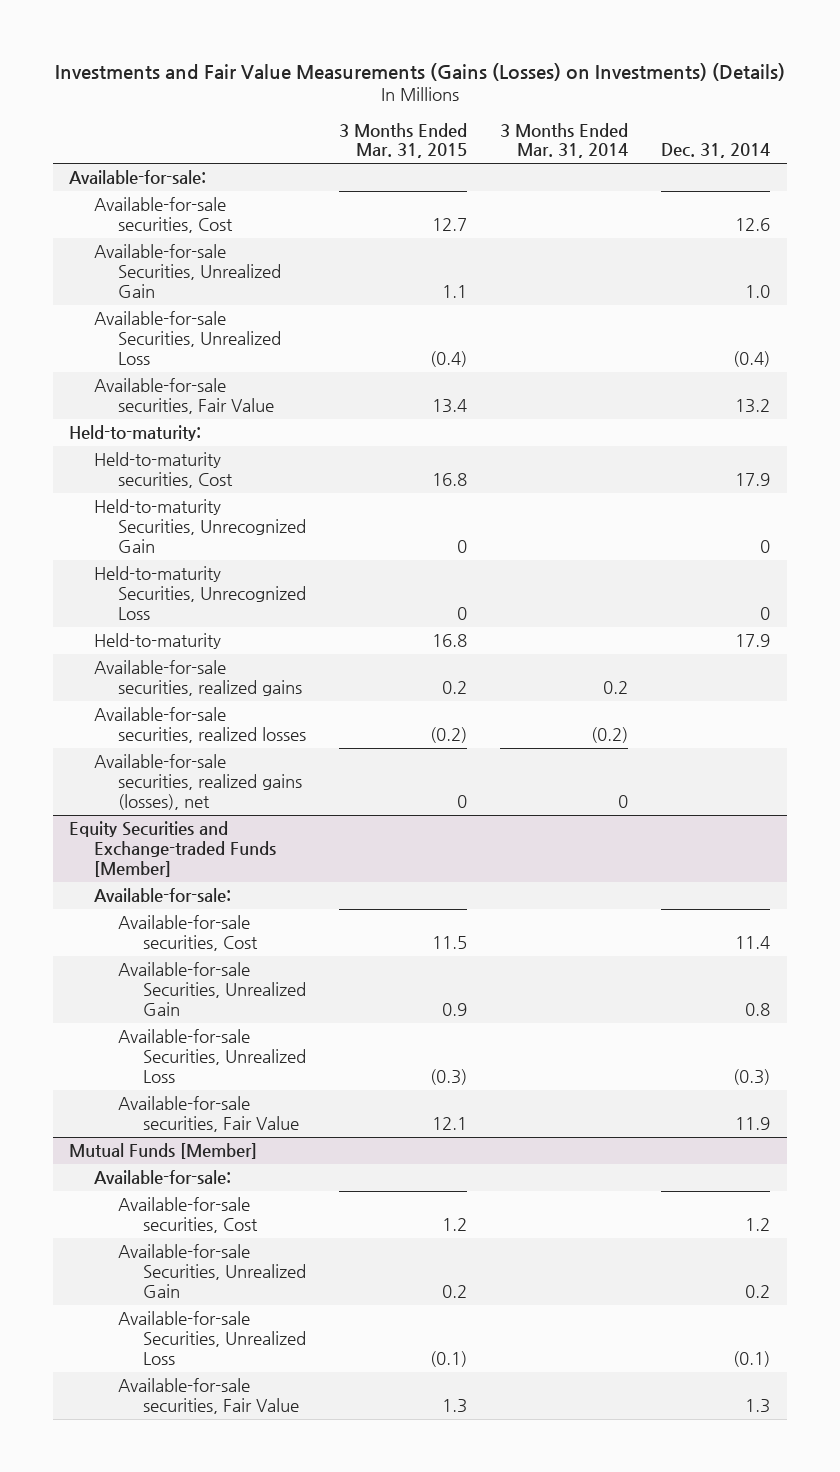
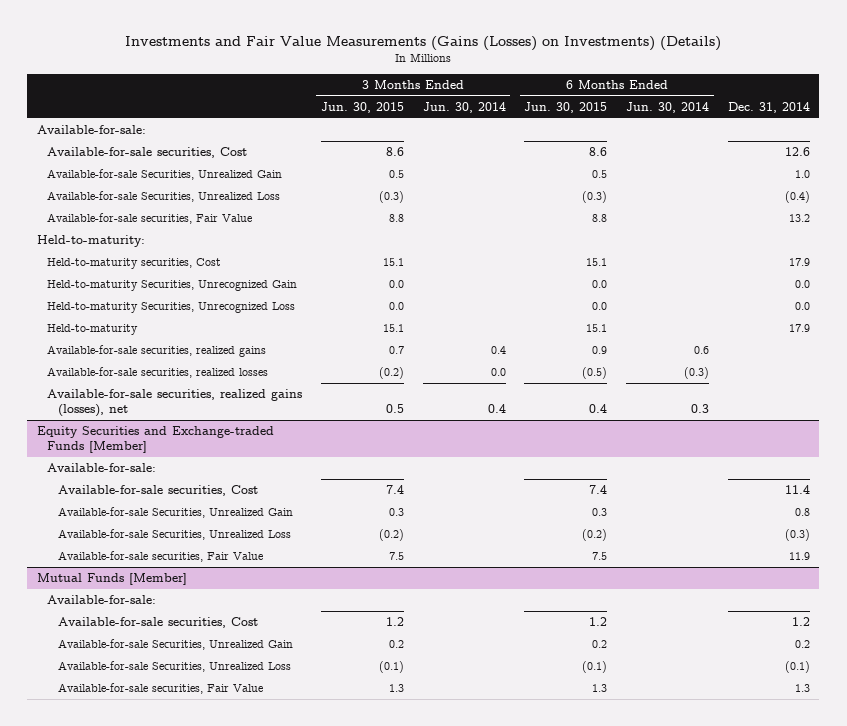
- | 3 Months Ended Mar. 31, 2015 | 3 Months Ended Mar. 31, 2014 | Dec. 31, 2014
+ | 3 Months Ended Jun. 30, 2015 | 3 Months Ended Jun. 30, 2014 | 6 Months Ended Jun. 30, 2015 | 6 Months Ended Jun. 30, 2014 | Dec. 31, 2014
- Held-to-maturity Securities, Unrecognized Gain | 0 | | 0
- Held-to-maturity Securities, Unrecognized Loss | 0 | | 0
+ Held-to-maturity Securities, Unrecognized Gain | 0.0 | | 0.0 | | 0.0
+ Held-to-maturity Securities, Unrecognized Loss | 0.0 | | 0.0 | | 0.0

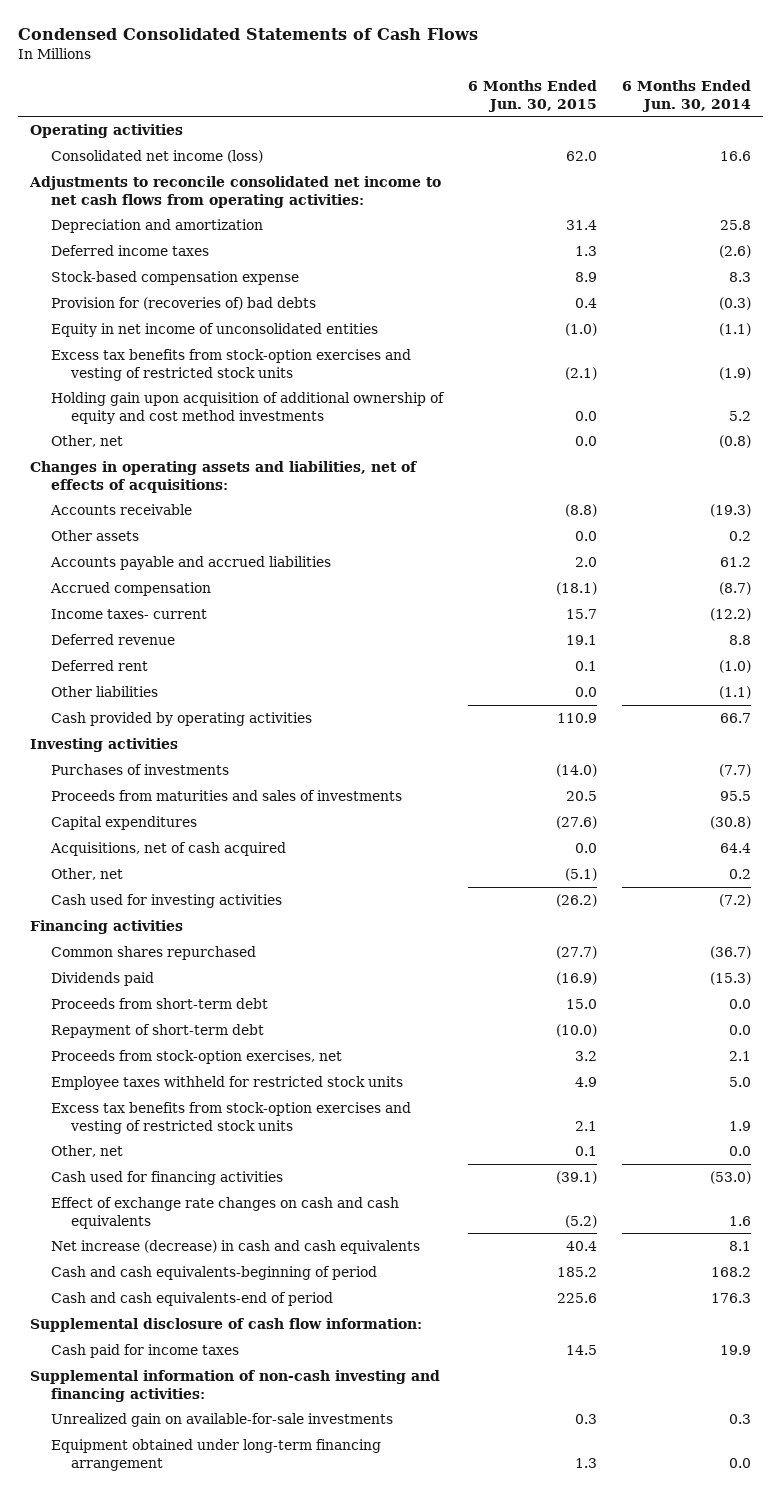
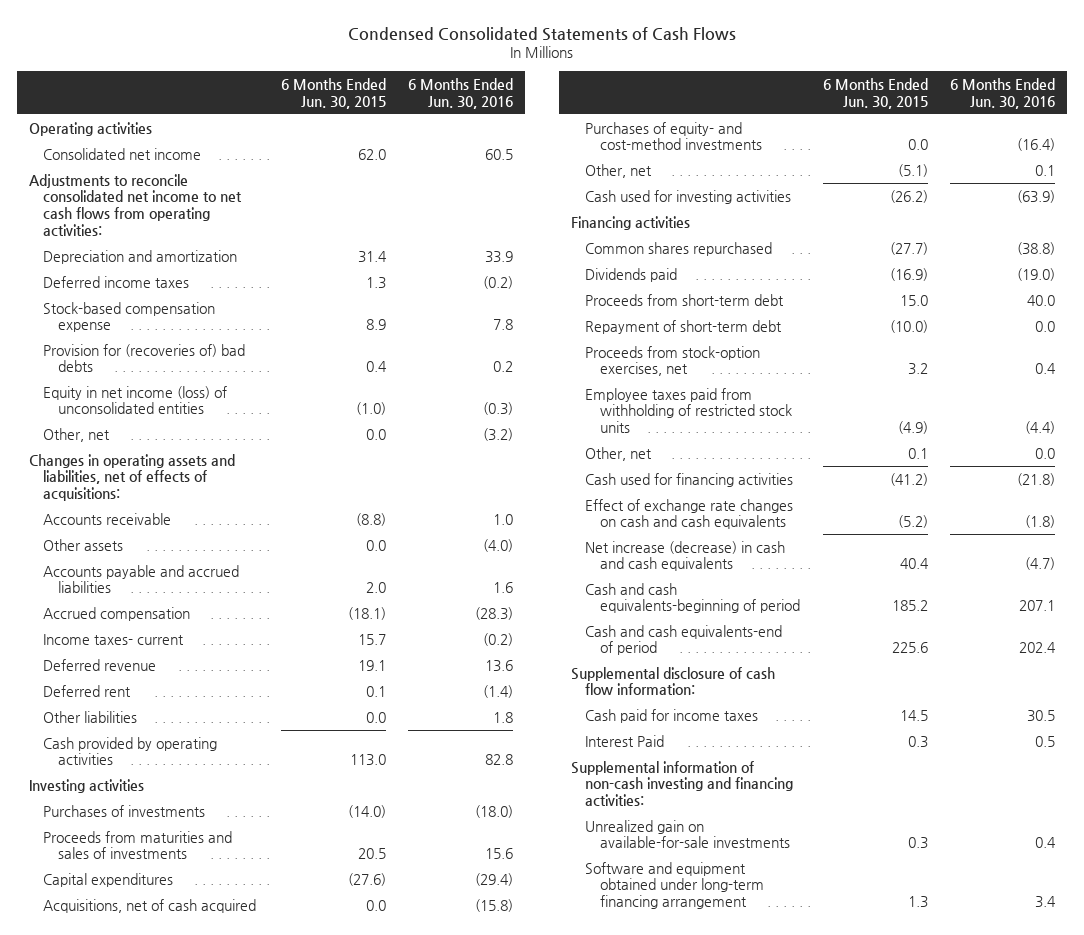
- | 6 Months Ended Jun. 30, 2015 | 6 Months Ended Jun. 30, 2014
+ | 6 Months Ended Jun. 30, 2015 | 6 Months Ended Jun. 30, 2016
- Consolidated net income (loss) | 62.0 | 16.6
+ Consolidated net income | 62.0 | 60.5
- Equity in net income of unconsolidated entities | (1.0) | (1.1)
- Excess tax benefits from stock-option exercises and vesting of restricted stock units | (2.1) | (1.9)
- Holding gain upon acquisition of additional ownership of equity and cost method investments | 0.0 | 5.2
+ Equity in net income (loss) of unconsolidated entities | (1.0) | (0.3)
- Cash provided by operating activities | 110.9 | 66.7
+ Cash provided by operating activities | 113.0 | 82.8
+ Purchases of equity- and cost-method investments | 0.0 | (16.4)
- Employee taxes withheld for restricted stock units | 4.9 | 5.0
- Excess tax benefits from stock-option exercises and vesting of restricted stock units | 2.1 | 1.9
+ Employee taxes paid from withholding of restricted stock units | (4.9) | (4.4)
- Cash used for financing activities | (39.1) | (53.0)
+ Cash used for financing activities | (41.2) | (21.8)
+ Interest Paid | 0.3 | 0.5
- Equipment obtained under long-term financing arrangement | 1.3 | 0.0
+ Software and equipment obtained under long-term financing arrangement | 1.3 | 3.4

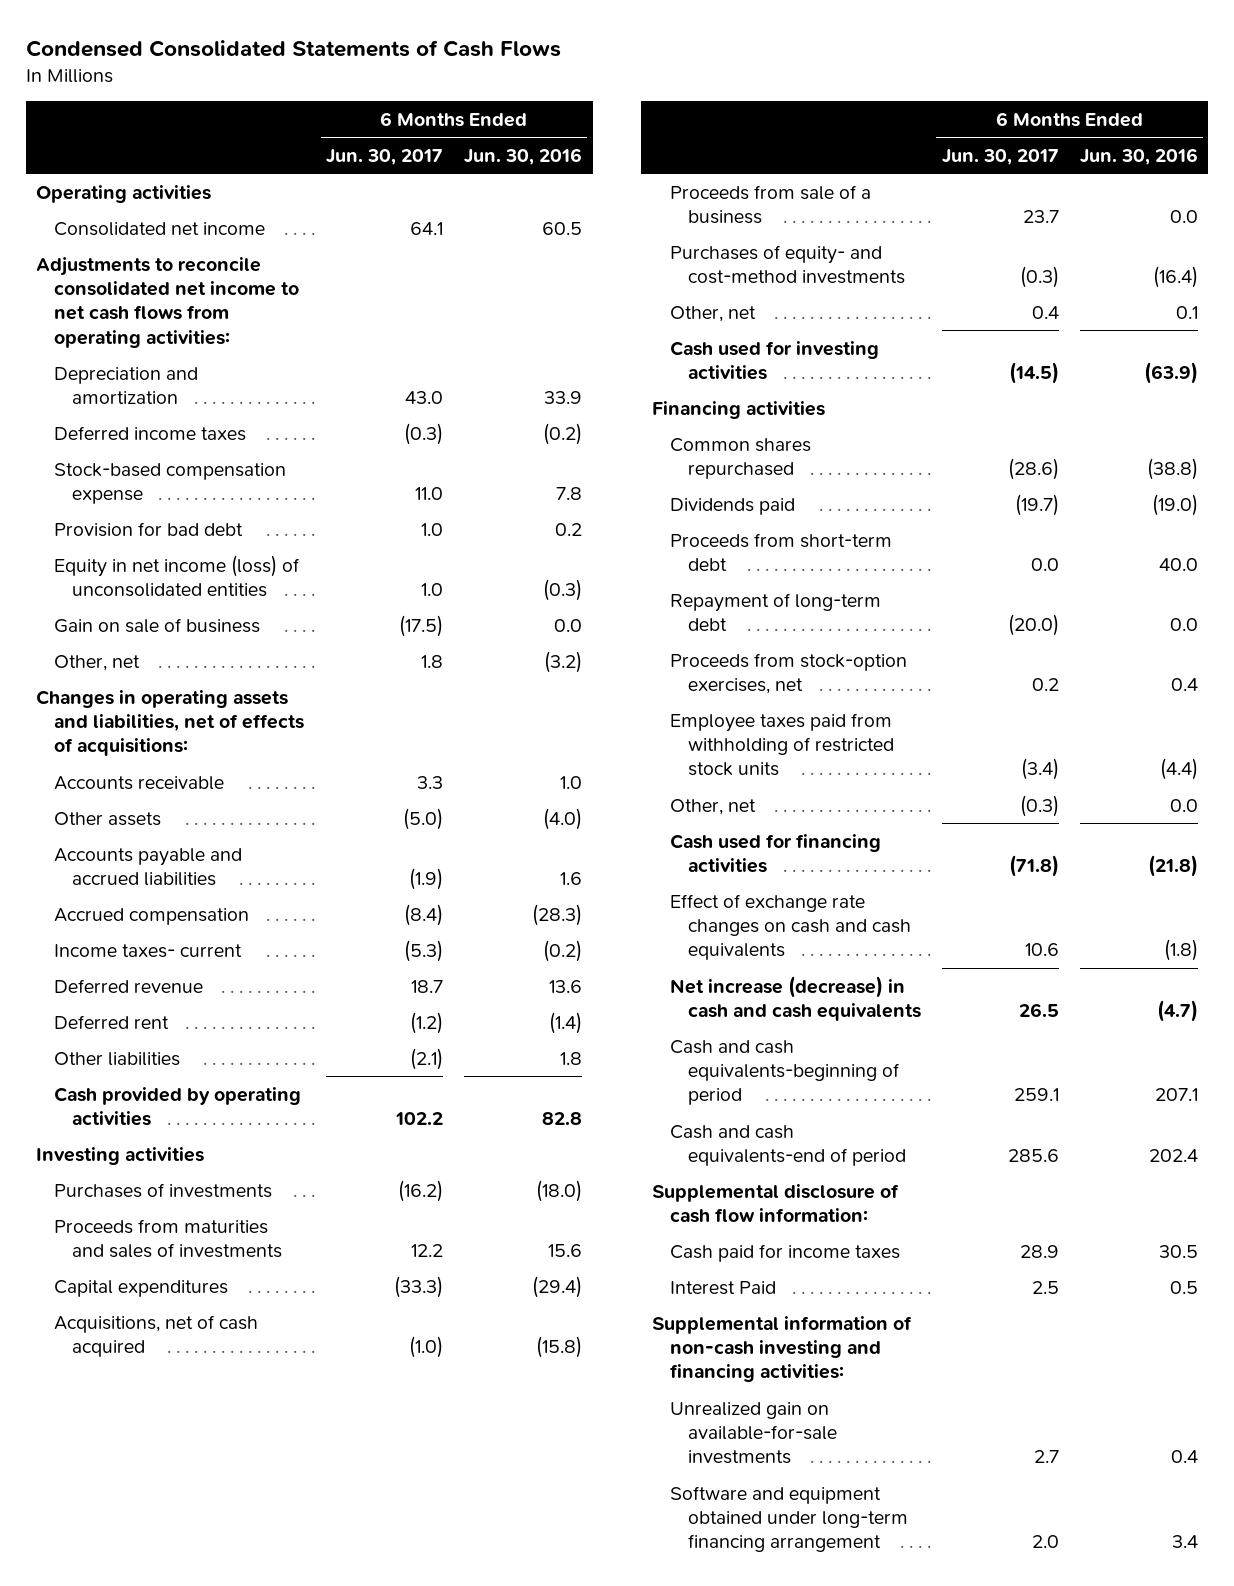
- | 6 Months Ended Jun. 30, 2015 | 6 Months Ended Jun. 30, 2016
+ | 6 Months Ended Jun. 30, 2017 | 6 Months Ended Jun. 30, 2016
- Provision for (recoveries of) bad debts | 0.4 | 0.2
+ Provision for bad debt | 1.0 | 0.2
+ Gain on sale of business | (17.5) | 0.0
+ Proceeds from sale of a business | 23.7 | 0.0
- Repayment of short-term debt | (10.0) | 0.0
+ Repayment of long-term debt | (20.0) | 0.0

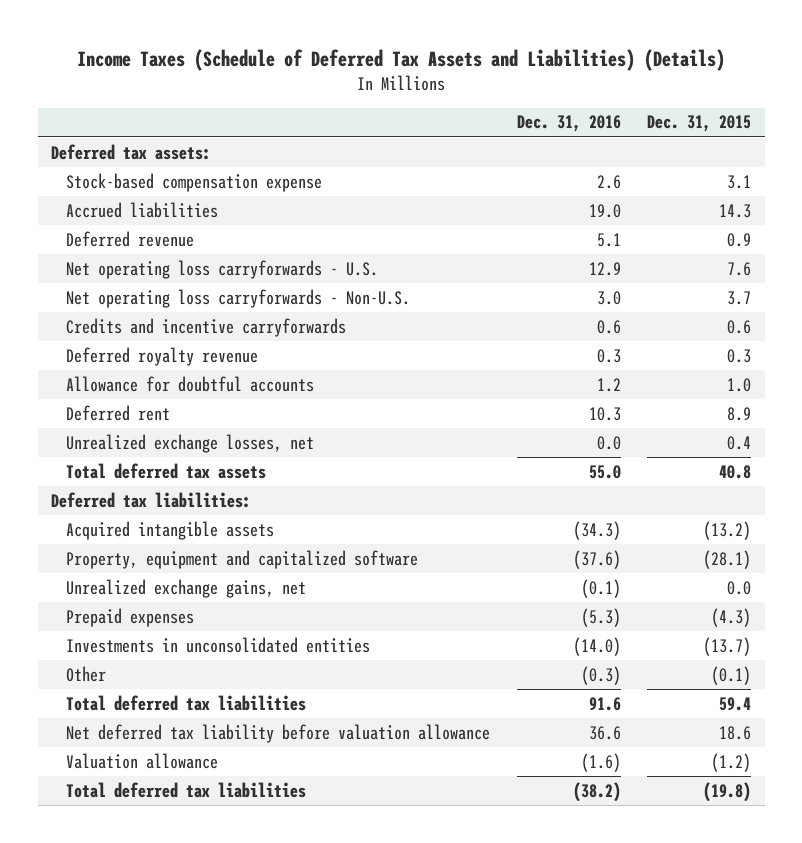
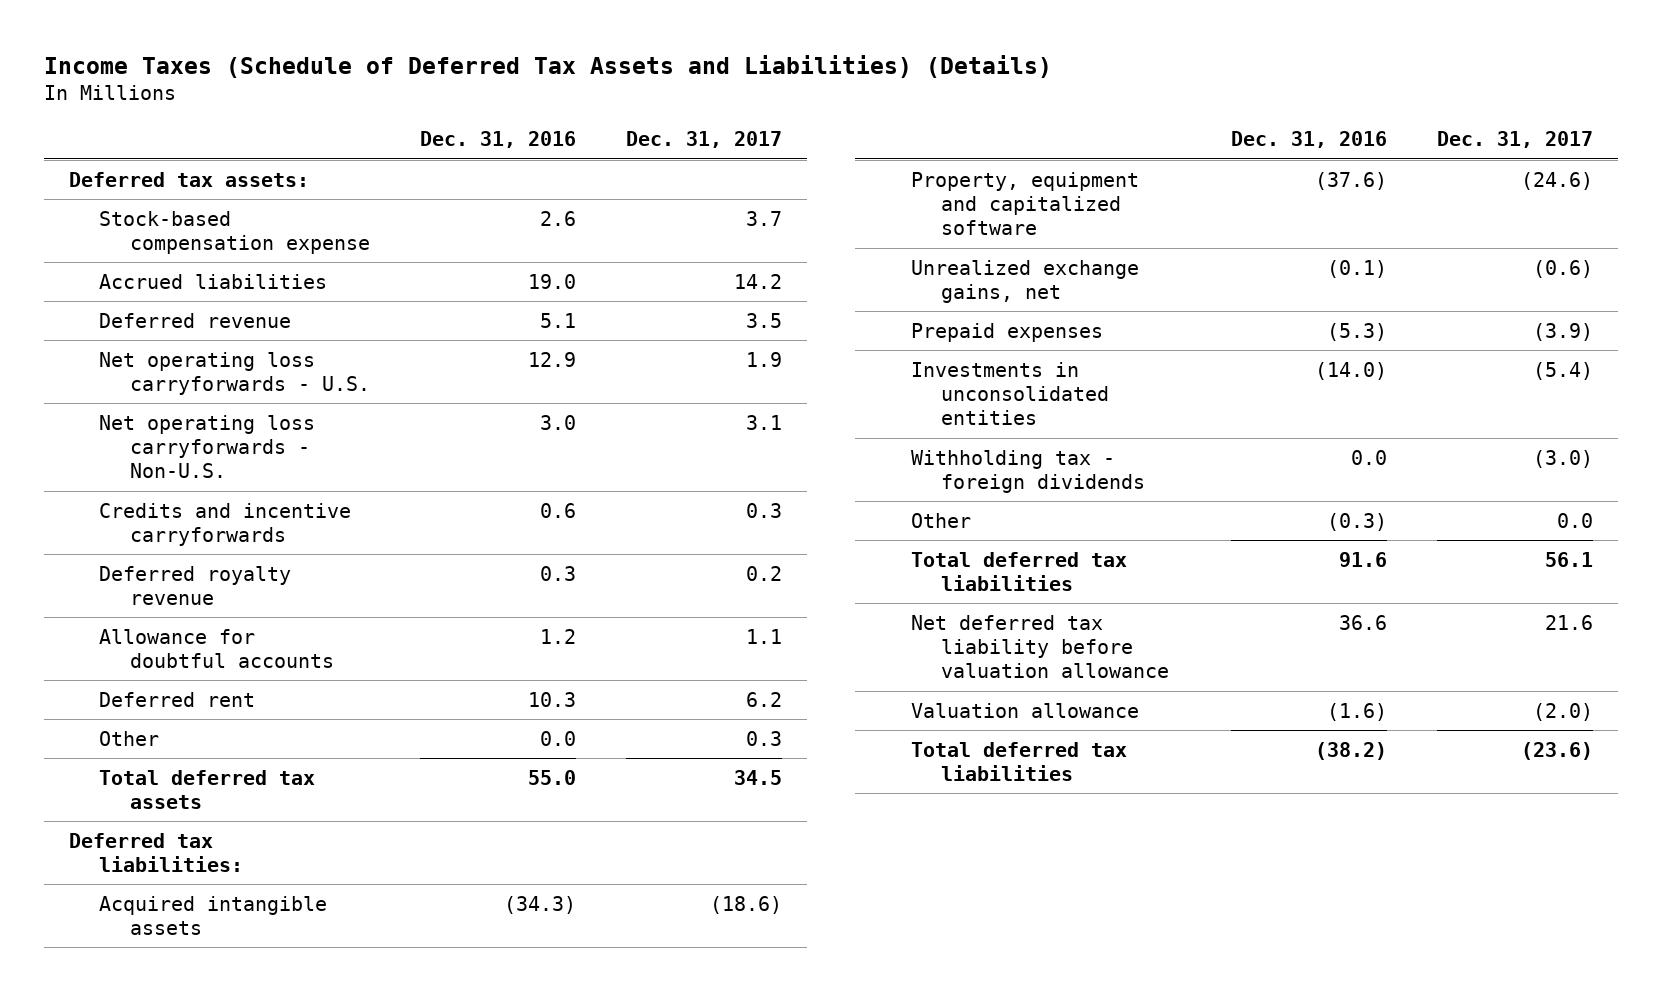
- | Dec. 31, 2016 | Dec. 31, 2015
+ | Dec. 31, 2016 | Dec. 31, 2017
- Unrealized exchange losses, net | 0.0 | 0.4
+ Other | 0.0 | 0.3
+ Withholding tax - foreign dividends | 0.0 | (3.0)

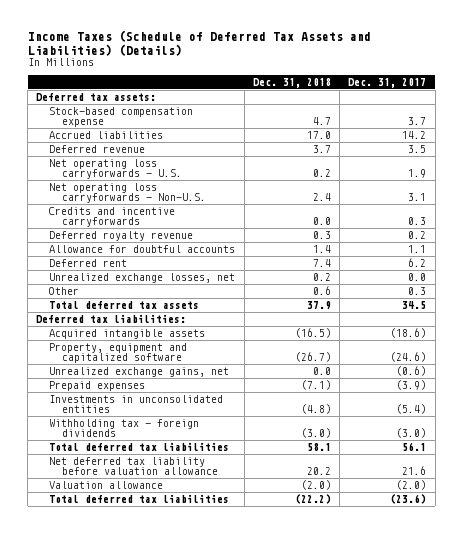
- | Dec. 31, 2016 | Dec. 31, 2017
+ | Dec. 31, 2018 | Dec. 31, 2017
+ Unrealized exchange losses, net | 0.2 | 0.0
- Other | (0.3) | 0.0

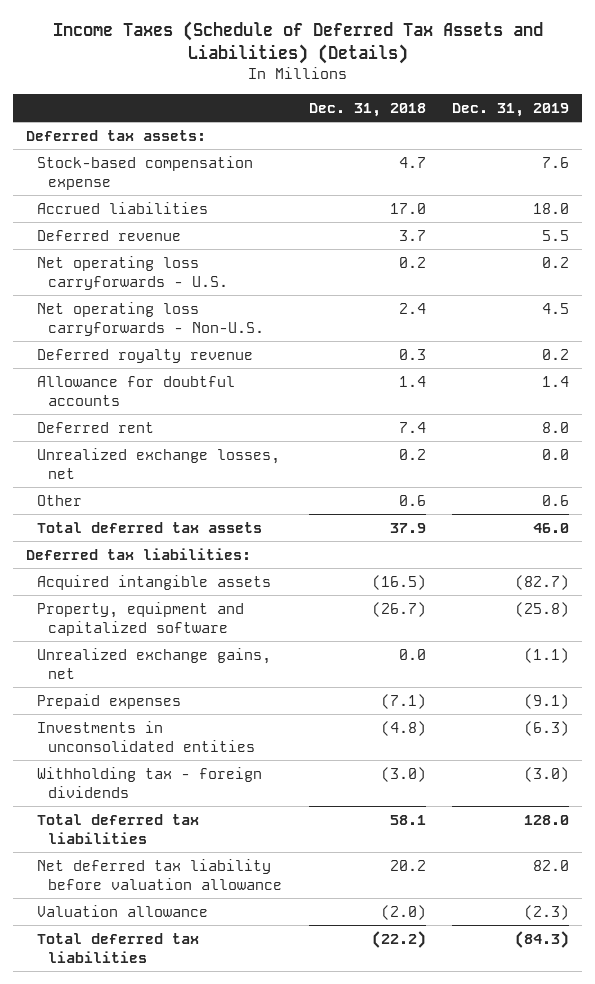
- | Dec. 31, 2018 | Dec. 31, 2017
+ | Dec. 31, 2018 | Dec. 31, 2019
- Credits and incentive carryforwards | 0.0 | 0.3

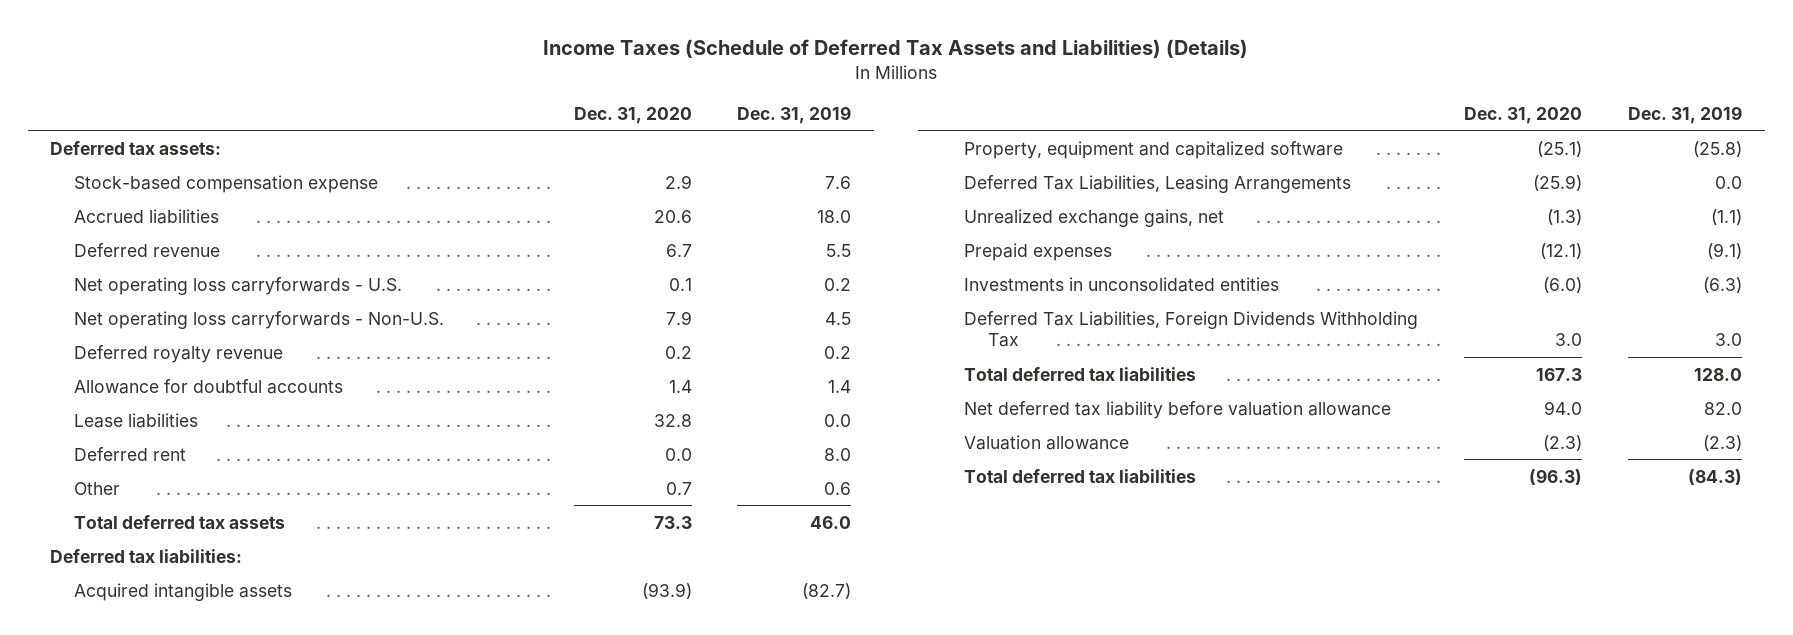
- | Dec. 31, 2018 | Dec. 31, 2019
+ | Dec. 31, 2020 | Dec. 31, 2019
+ Lease liabilities | 32.8 | 0.0
- Unrealized exchange losses, net | 0.2 | 0.0
+ Deferred Tax Liabilities, Leasing Arrangements | (25.9) | 0.0
- Withholding tax - foreign dividends | (3.0) | (3.0)
+ Deferred Tax Liabilities, Foreign Dividends Withholding Tax | 3.0 | 3.0

